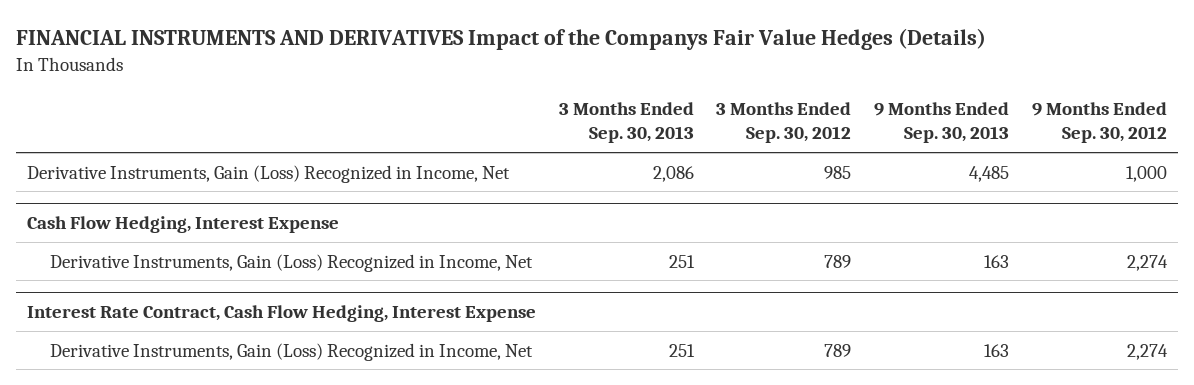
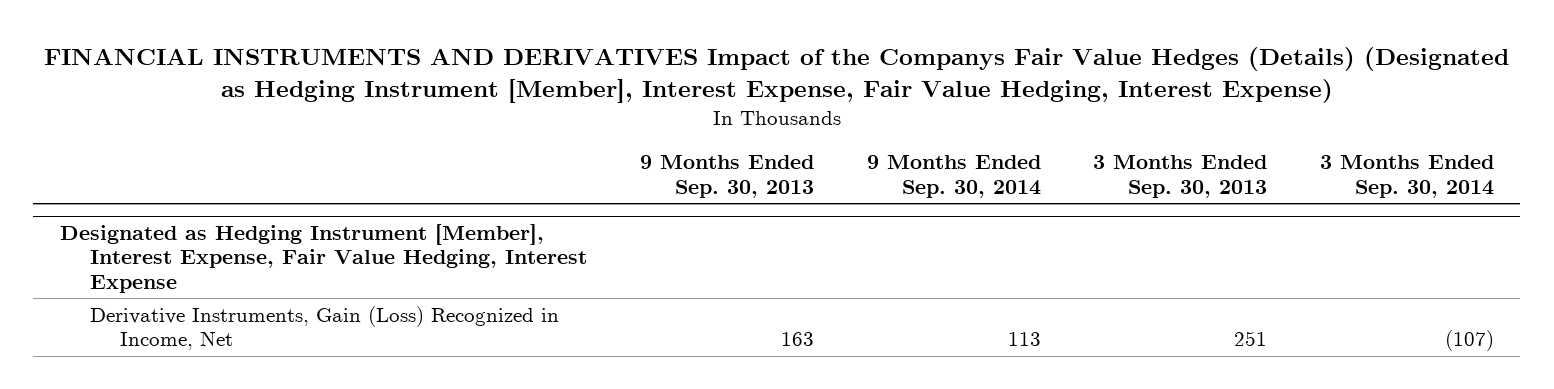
- FINANCIAL INSTRUMENTS AND DERIVATIVES Impact of the Companys Fair Value Hedges (Details)
+ FINANCIAL INSTRUMENTS AND DERIVATIVES Impact of the Companys Fair Value Hedges (Details) (Designated as Hedging Instrument [Member], Interest Expense, Fair Value Hedging, Interest Expense)
- | 3 Months Ended Sep. 30, 2013 | 3 Months Ended Sep. 30, 2012 | 9 Months Ended Sep. 30, 2013 | 9 Months Ended Sep. 30, 2012
+ | 9 Months Ended Sep. 30, 2013 | 9 Months Ended Sep. 30, 2014 | 3 Months Ended Sep. 30, 2013 | 3 Months Ended Sep. 30, 2014
- Derivative Instruments, Gain (Loss) Recognized in Income, Net | 2,086 | 985 | 4,485 | 1,000
- Cash Flow Hedging, Interest Expense
- Derivative Instruments, Gain (Loss) Recognized in Income, Net | 251 | 789 | 163 | 2,274
- Interest Rate Contract, Cash Flow Hedging, Interest Expense
+ Designated as Hedging Instrument [Member], Interest Expense, Fair Value Hedging, Interest Expense

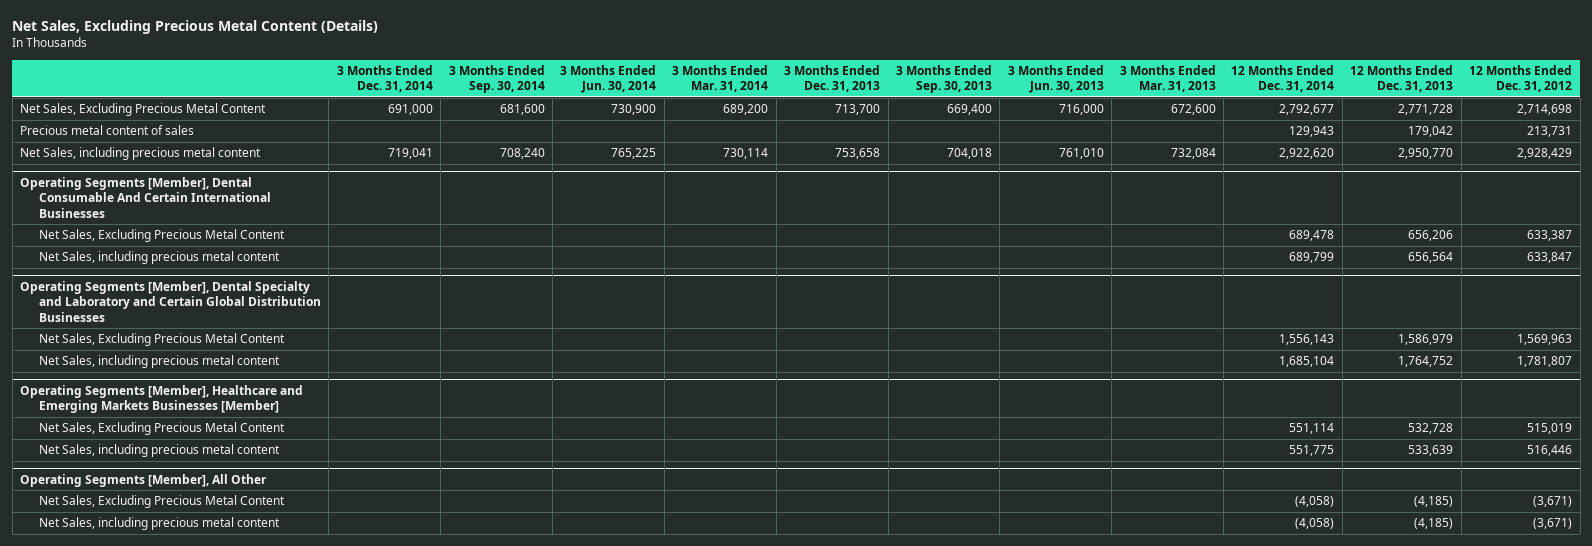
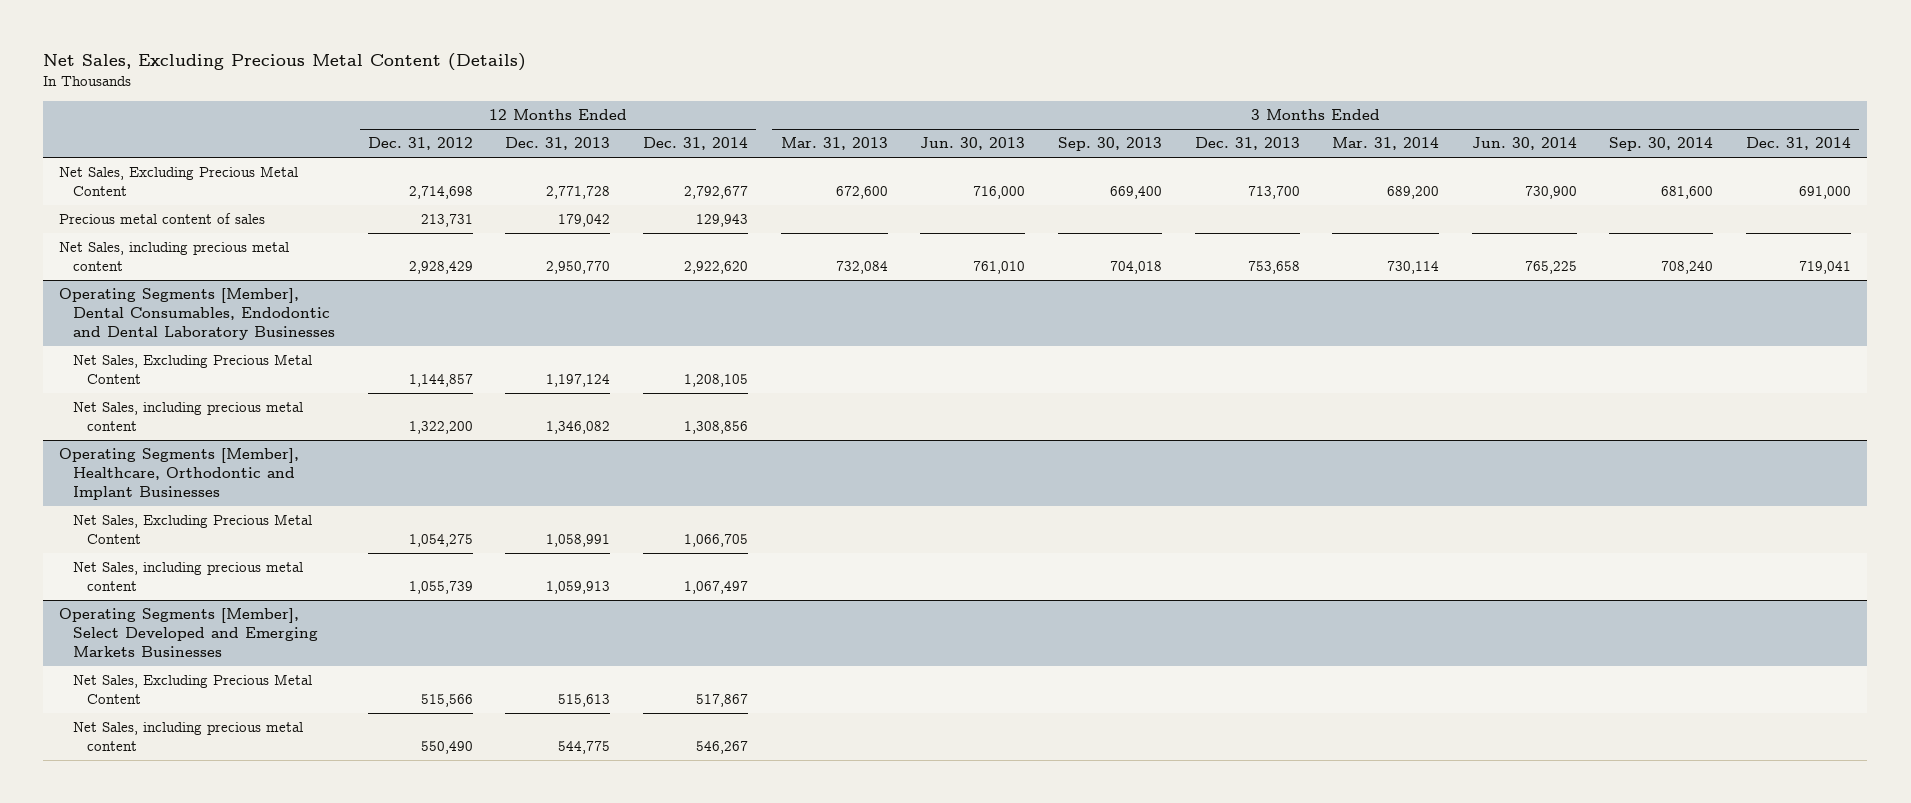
- | 3 Months Ended Dec. 31, 2014 | 3 Months Ended Sep. 30, 2014 | 3 Months Ended Jun. 30, 2014 | 3 Months Ended Mar. 31, 2014 | 3 Months Ended Dec. 31, 2013 | 3 Months Ended Sep. 30, 2013 | 3 Months Ended Jun. 30, 2013 | 3 Months Ended Mar. 31, 2013 | 12 Months Ended Dec. 31, 2014 | 12 Months Ended Dec. 31, 2013 | 12 Months Ended Dec. 31, 2012
+ | 12 Months Ended Dec. 31, 2012 | 12 Months Ended Dec. 31, 2013 | 12 Months Ended Dec. 31, 2014 | 3 Months Ended Mar. 31, 2013 | 3 Months Ended Jun. 30, 2013 | 3 Months Ended Sep. 30, 2013 | 3 Months Ended Dec. 31, 2013 | 3 Months Ended Mar. 31, 2014 | 3 Months Ended Jun. 30, 2014 | 3 Months Ended Sep. 30, 2014 | 3 Months Ended Dec. 31, 2014
- Operating Segments [Member], Dental Consumable And Certain International Businesses
- Net Sales, Excluding Precious Metal Content | | | | | | | | | 689,478 | 656,206 | 633,387
- Net Sales, including precious metal content | | | | | | | | | 689,799 | 656,564 | 633,847
- Operating Segments [Member], Dental Specialty and Laboratory and Certain Global Distribution Businesses
- Net Sales, Excluding Precious Metal Content | | | | | | | | | 1,556,143 | 1,586,979 | 1,569,963
- Net Sales, including precious metal content | | | | | | | | | 1,685,104 | 1,764,752 | 1,781,807
- Operating Segments [Member], Healthcare and Emerging Markets Businesses [Member]
- Net Sales, Excluding Precious Metal Content | | | | | | | | | 551,114 | 532,728 | 515,019
- Net Sales, including precious metal content | | | | | | | | | 551,775 | 533,639 | 516,446
- Operating Segments [Member], All Other
- Net Sales, Excluding Precious Metal Content | | | | | | | | | (4,058) | (4,185) | (3,671)
- Net Sales, including precious metal content | | | | | | | | | (4,058) | (4,185) | (3,671)
+ Operating Segments [Member], Dental Consumables, Endodontic and Dental Laboratory Businesses
+ Net Sales, Excluding Precious Metal Content | 1,144,857 | 1,197,124 | 1,208,105 | | | | | | | |
+ Net Sales, including precious metal content | 1,322,200 | 1,346,082 | 1,308,856 | | | | | | | |
+ Operating Segments [Member], Healthcare, Orthodontic and Implant Businesses
+ Net Sales, Excluding Precious Metal Content | 1,054,275 | 1,058,991 | 1,066,705 | | | | | | | |
+ Net Sales, including precious metal content | 1,055,739 | 1,059,913 | 1,067,497 | | | | | | | |
+ Operating Segments [Member], Select Developed and Emerging Markets Businesses
+ Net Sales, Excluding Precious Metal Content | 515,566 | 515,613 | 517,867 | | | | | | | |
+ Net Sales, including precious metal content | 550,490 | 544,775 | 546,267 | | | | | | | |

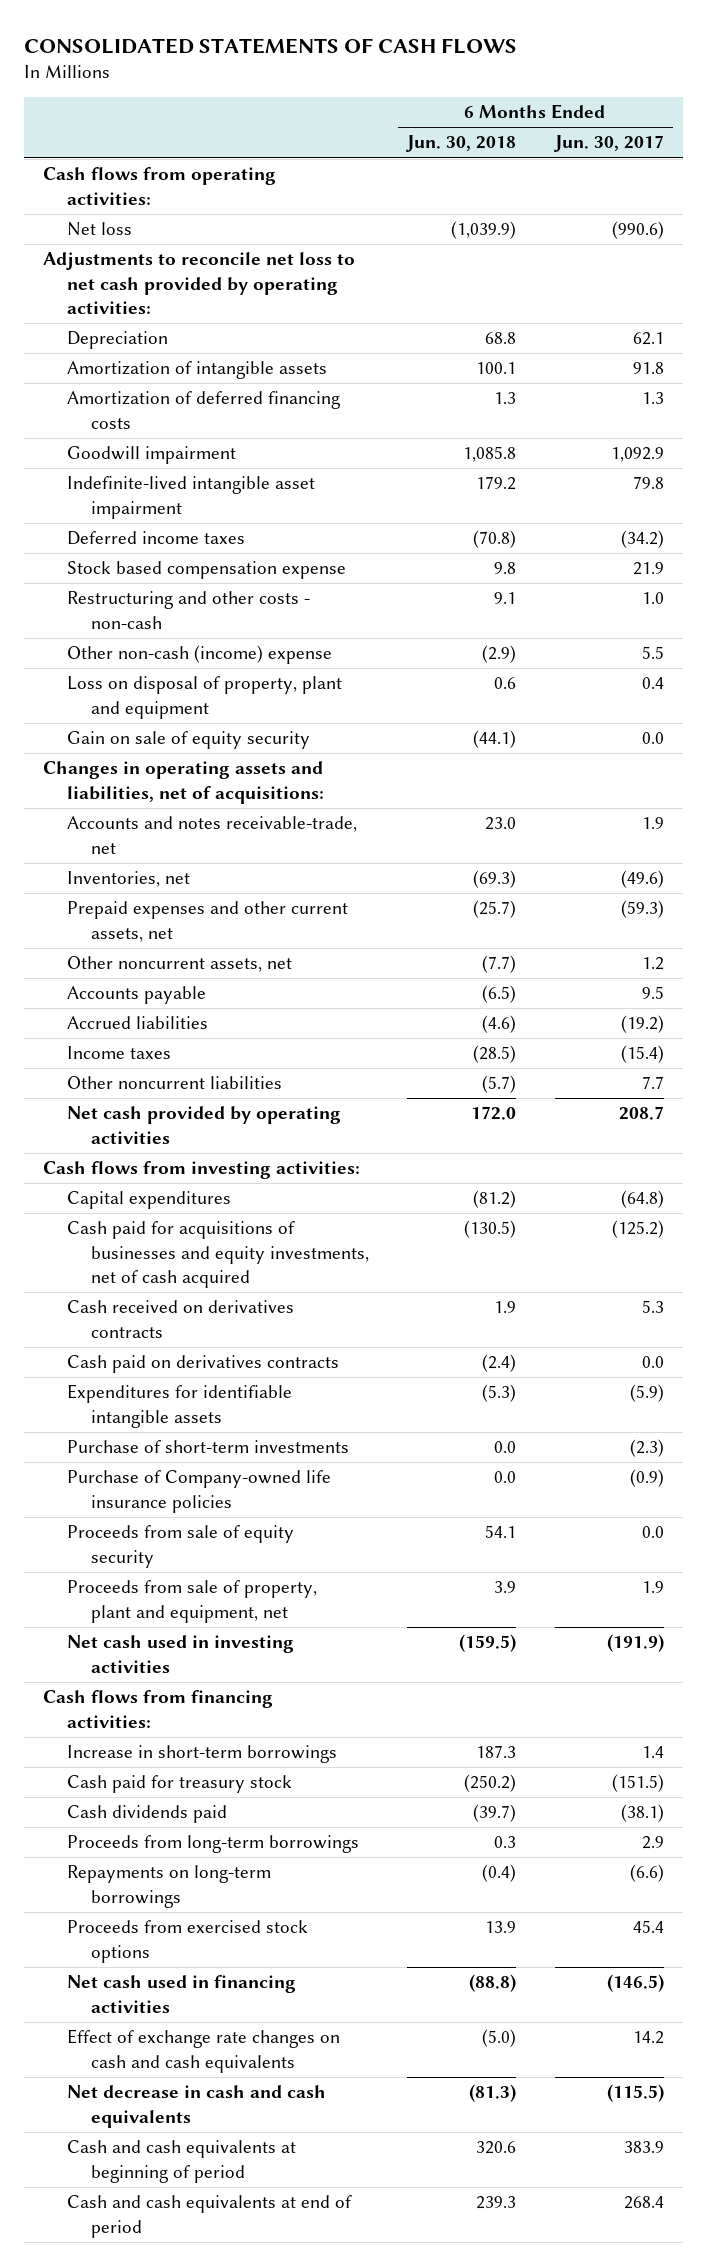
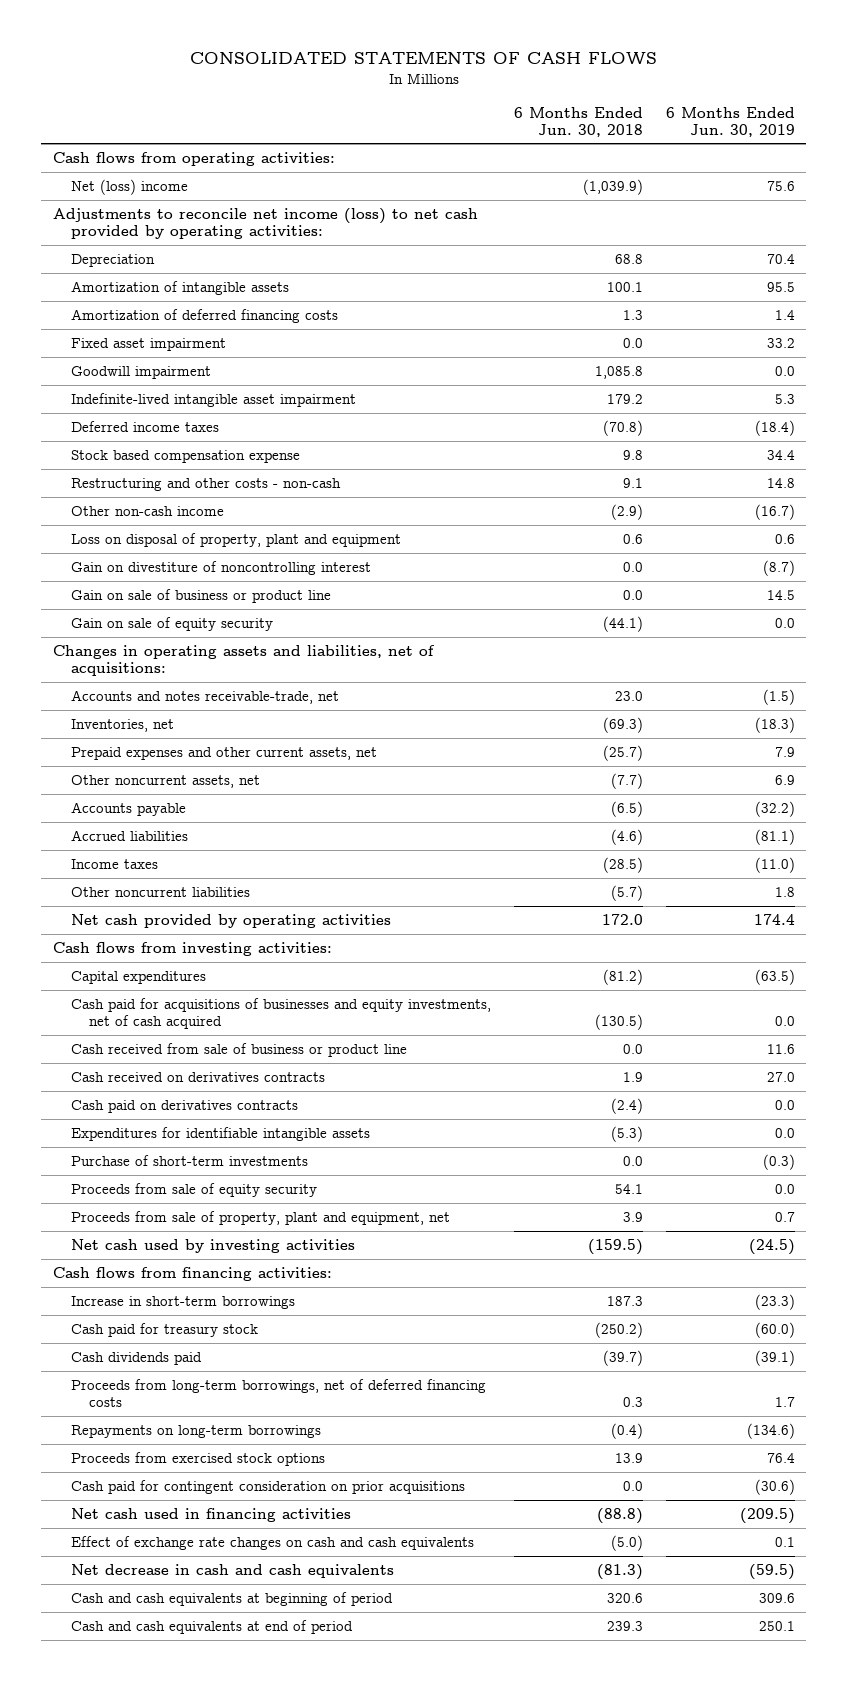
- | 6 Months Ended Jun. 30, 2018 | 6 Months Ended Jun. 30, 2017
+ | 6 Months Ended Jun. 30, 2018 | 6 Months Ended Jun. 30, 2019
- Net loss | (1,039.9) | (990.6)
- Adjustments to reconcile net loss to net cash provided by operating activities:
+ Net (loss) income | (1,039.9) | 75.6
+ Adjustments to reconcile net income (loss) to net cash provided by operating activities:
+ Fixed asset impairment | 0.0 | 33.2
- Other non-cash (income) expense | (2.9) | 5.5
+ Other non-cash income | (2.9) | (16.7)
+ Gain on divestiture of noncontrolling interest | 0.0 | (8.7)
+ Gain on sale of business or product line | 0.0 | 14.5
+ Cash received from sale of business or product line | 0.0 | 11.6
- Purchase of Company-owned life insurance policies | 0.0 | (0.9)
- Net cash used in investing activities | (159.5) | (191.9)
+ Net cash used by investing activities | (159.5) | (24.5)
- Proceeds from long-term borrowings | 0.3 | 2.9
+ Proceeds from long-term borrowings, net of deferred financing costs | 0.3 | 1.7
+ Cash paid for contingent consideration on prior acquisitions | 0.0 | (30.6)

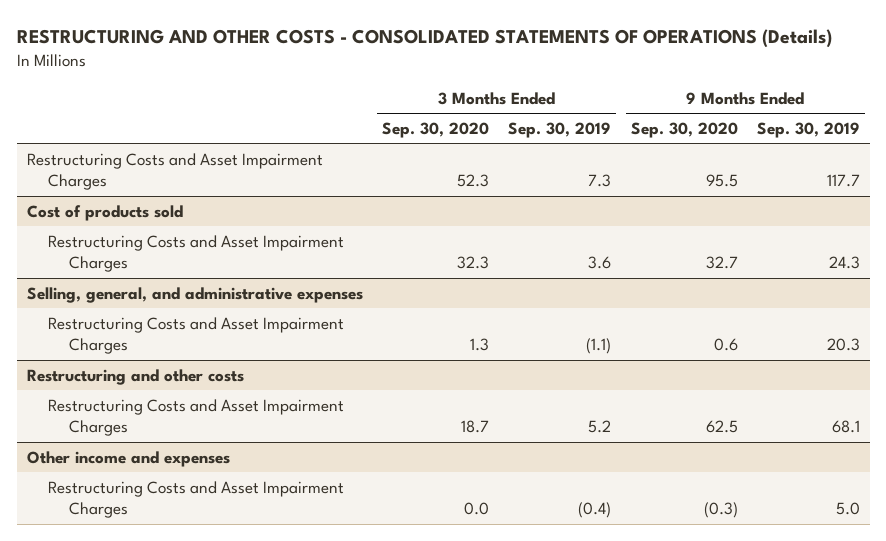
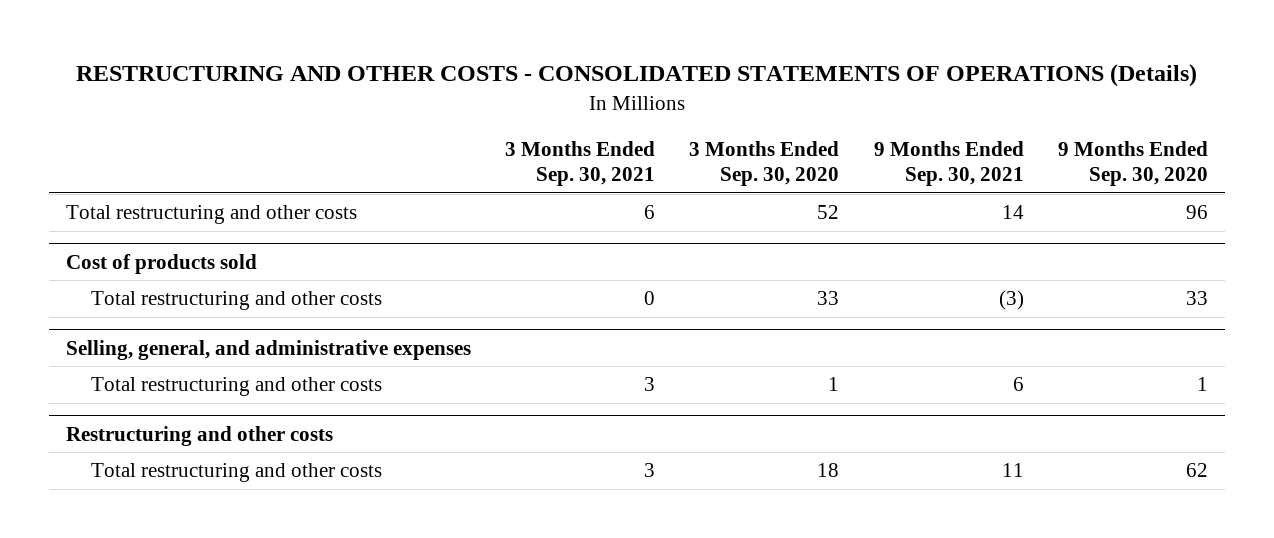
- | 3 Months Ended Sep. 30, 2020 | 3 Months Ended Sep. 30, 2019 | 9 Months Ended Sep. 30, 2020 | 9 Months Ended Sep. 30, 2019
+ | 3 Months Ended Sep. 30, 2021 | 3 Months Ended Sep. 30, 2020 | 9 Months Ended Sep. 30, 2021 | 9 Months Ended Sep. 30, 2020
- Restructuring Costs and Asset Impairment Charges | 52.3 | 7.3 | 95.5 | 117.7
+ Total restructuring and other costs | 6 | 52 | 14 | 96
@ Cost of products sold
- Restructuring Costs and Asset Impairment Charges | 32.3 | 3.6 | 32.7 | 24.3
+ Total restructuring and other costs | 0 | 33 | (3) | 33
@ Selling, general, and administrative expenses
- Restructuring Costs and Asset Impairment Charges | 1.3 | (1.1) | 0.6 | 20.3
+ Total restructuring and other costs | 3 | 1 | 6 | 1
@ Restructuring and other costs
- Restructuring Costs and Asset Impairment Charges | 18.7 | 5.2 | 62.5 | 68.1
- Other income and expenses
- Restructuring Costs and Asset Impairment Charges | 0.0 | (0.4) | (0.3) | 5.0
@ Restructuring and other costs
+ Total restructuring and other costs | 3 | 18 | 11 | 62

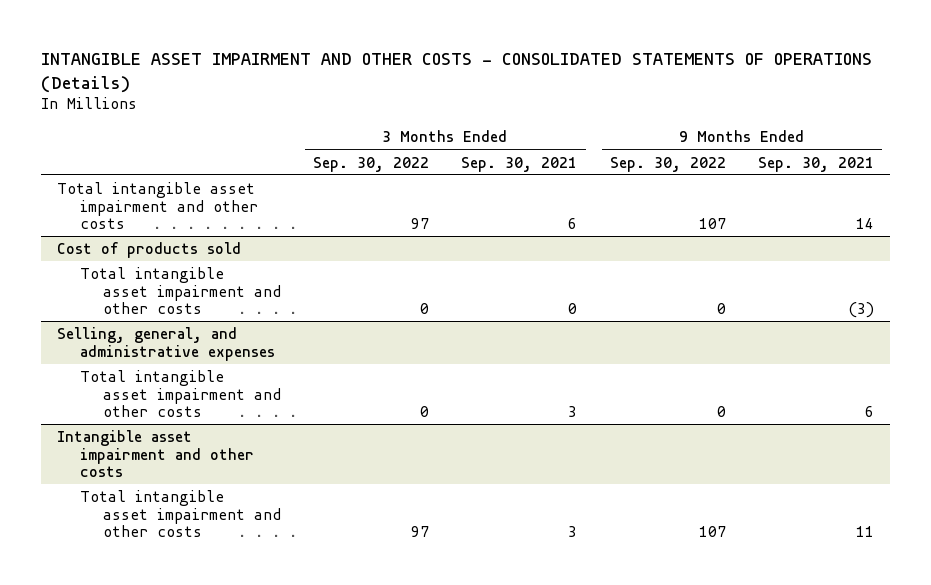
- RESTRUCTURING AND OTHER COSTS - CONSOLIDATED STATEMENTS OF OPERATIONS (Details)
+ INTANGIBLE ASSET IMPAIRMENT AND OTHER COSTS - CONSOLIDATED STATEMENTS OF OPERATIONS (Details)
- | 3 Months Ended Sep. 30, 2021 | 3 Months Ended Sep. 30, 2020 | 9 Months Ended Sep. 30, 2021 | 9 Months Ended Sep. 30, 2020
+ | 3 Months Ended Sep. 30, 2022 | 3 Months Ended Sep. 30, 2021 | 9 Months Ended Sep. 30, 2022 | 9 Months Ended Sep. 30, 2021
- Total restructuring and other costs | 6 | 52 | 14 | 96
+ Total intangible asset impairment and other costs | 97 | 6 | 107 | 14
@ Cost of products sold
- Total restructuring and other costs | 0 | 33 | (3) | 33
+ Total intangible asset impairment and other costs | 0 | 0 | 0 | (3)
@ Selling, general, and administrative expenses
- Total restructuring and other costs | 3 | 1 | 6 | 1
- Restructuring and other costs
- Total restructuring and other costs | 3 | 18 | 11 | 62
@ Selling, general, and administrative expenses
+ Total intangible asset impairment and other costs | 0 | 3 | 0 | 6
+ Intangible asset impairment and other costs
+ Total intangible asset impairment and other costs | 97 | 3 | 107 | 11

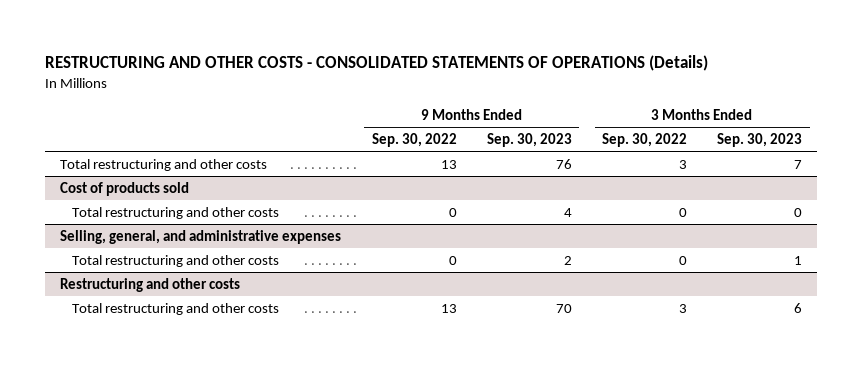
- INTANGIBLE ASSET IMPAIRMENT AND OTHER COSTS - CONSOLIDATED STATEMENTS OF OPERATIONS (Details)
+ RESTRUCTURING AND OTHER COSTS - CONSOLIDATED STATEMENTS OF OPERATIONS (Details)
- | 3 Months Ended Sep. 30, 2022 | 3 Months Ended Sep. 30, 2021 | 9 Months Ended Sep. 30, 2022 | 9 Months Ended Sep. 30, 2021
+ | 9 Months Ended Sep. 30, 2022 | 9 Months Ended Sep. 30, 2023 | 3 Months Ended Sep. 30, 2022 | 3 Months Ended Sep. 30, 2023
- Total intangible asset impairment and other costs | 97 | 6 | 107 | 14
+ Total restructuring and other costs | 13 | 76 | 3 | 7
@ Cost of products sold
- Total intangible asset impairment and other costs | 0 | 0 | 0 | (3)
+ Total restructuring and other costs | 0 | 4 | 0 | 0
@ Selling, general, and administrative expenses
- Total intangible asset impairment and other costs | 0 | 3 | 0 | 6
- Intangible asset impairment and other costs
- Total intangible asset impairment and other costs | 97 | 3 | 107 | 11
@ Selling, general, and administrative expenses
+ Total restructuring and other costs | 0 | 2 | 0 | 1
+ Restructuring and other costs
+ Total restructuring and other costs | 13 | 70 | 3 | 6

